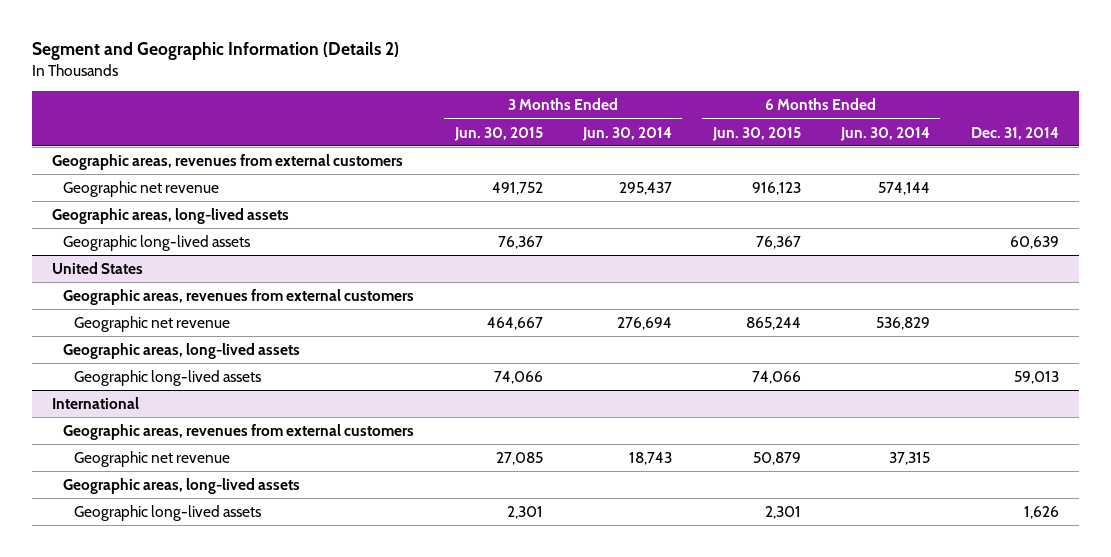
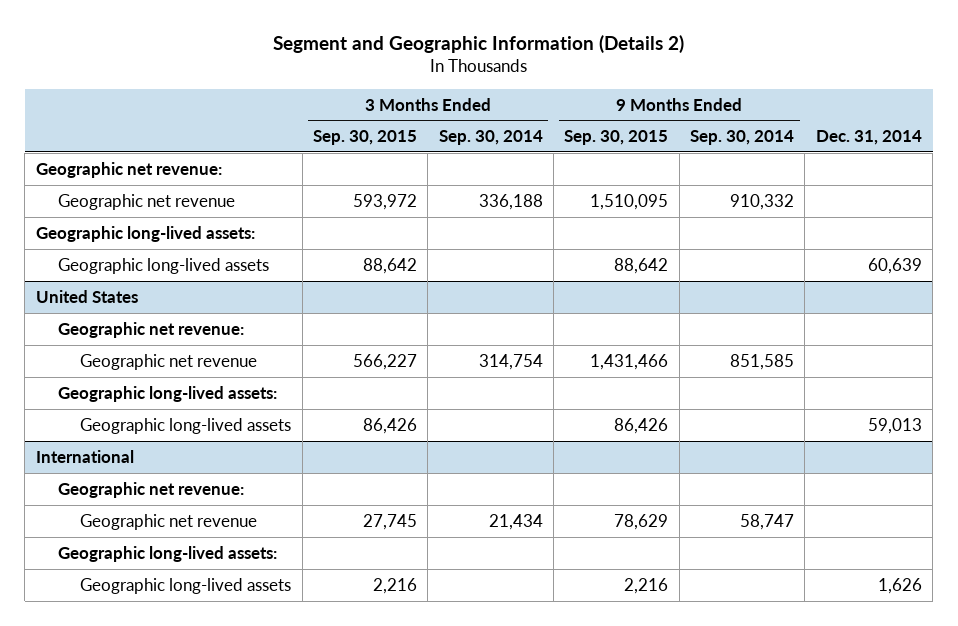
- | 3 Months Ended Jun. 30, 2015 | 3 Months Ended Jun. 30, 2014 | 6 Months Ended Jun. 30, 2015 | 6 Months Ended Jun. 30, 2014 | Dec. 31, 2014
+ | 3 Months Ended Sep. 30, 2015 | 3 Months Ended Sep. 30, 2014 | 9 Months Ended Sep. 30, 2015 | 9 Months Ended Sep. 30, 2014 | Dec. 31, 2014
- Geographic areas, revenues from external customers
+ Geographic net revenue:
- Geographic areas, long-lived assets
+ Geographic long-lived assets:
@ United States
- Geographic areas, revenues from external customers
+ Geographic net revenue:
- Geographic areas, long-lived assets
+ Geographic long-lived assets:
@ International
- Geographic areas, revenues from external customers
+ Geographic net revenue:
- Geographic areas, long-lived assets
+ Geographic long-lived assets:

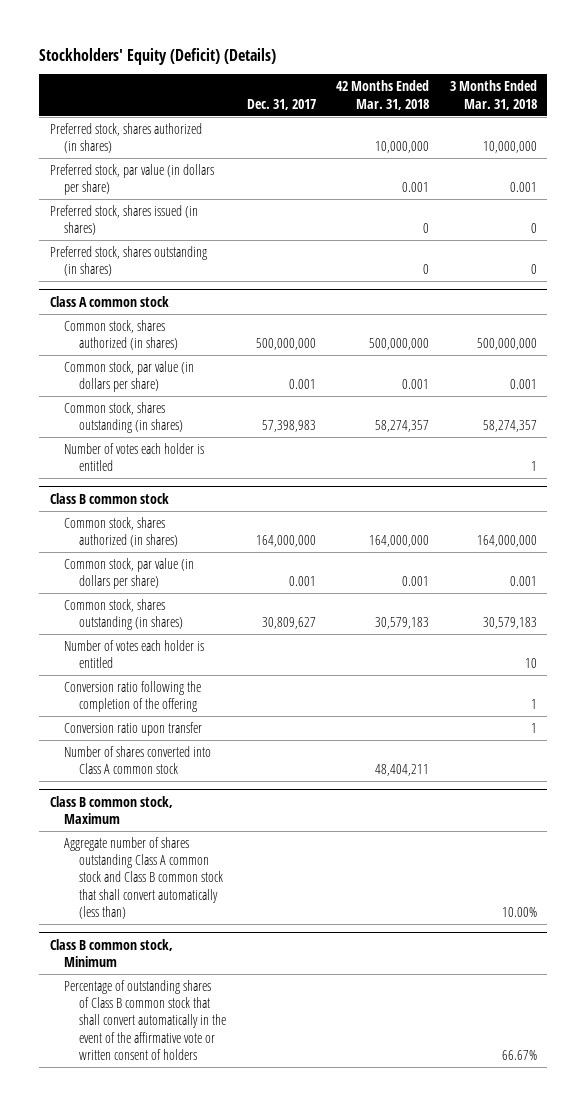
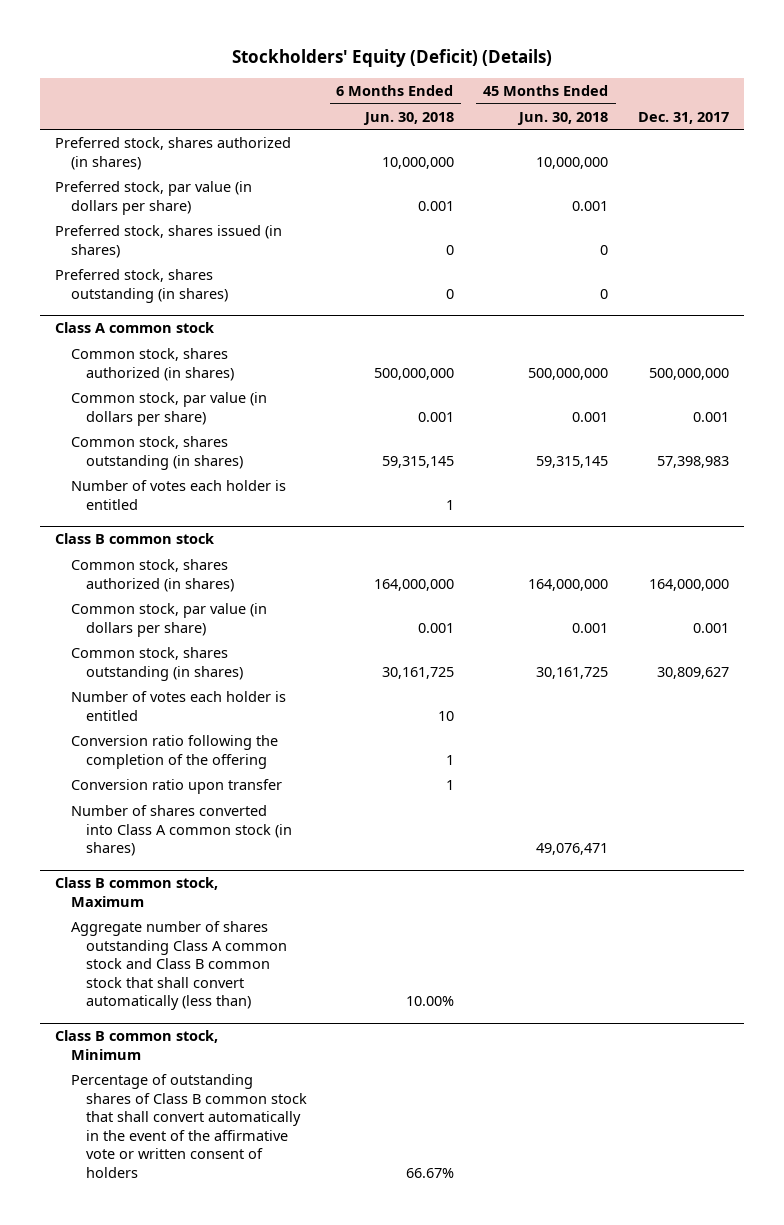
- | Dec. 31, 2017 | 42 Months Ended Mar. 31, 2018 | 3 Months Ended Mar. 31, 2018
+ | 6 Months Ended Jun. 30, 2018 | 45 Months Ended Jun. 30, 2018 | Dec. 31, 2017
@ Class B common stock
- Number of shares converted into Class A common stock | | 48,404,211 |
+ Number of shares converted into Class A common stock (in shares) | | 49,076,471 |

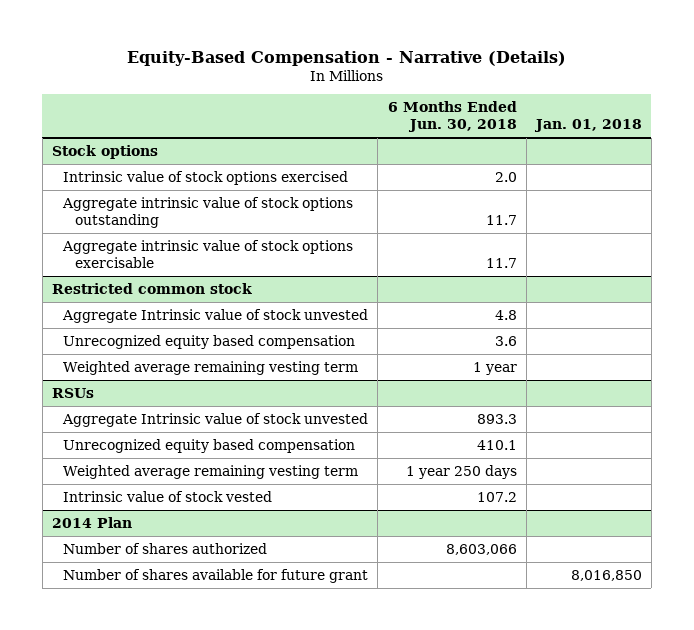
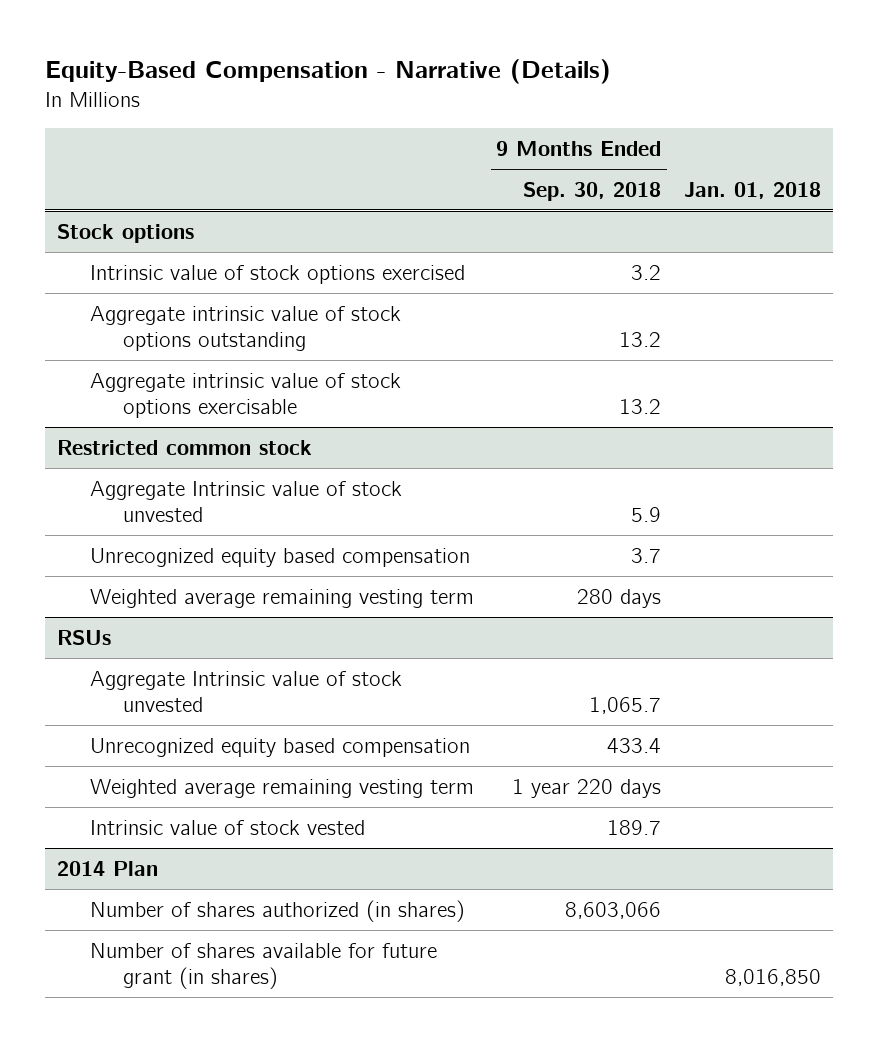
- | 6 Months Ended Jun. 30, 2018 | Jan. 01, 2018
+ | 9 Months Ended Sep. 30, 2018 | Jan. 01, 2018
@ 2014 Plan
- Number of shares authorized | 8,603,066 |
- Number of shares available for future grant | | 8,016,850
+ Number of shares authorized (in shares) | 8,603,066 |
+ Number of shares available for future grant (in shares) | | 8,016,850

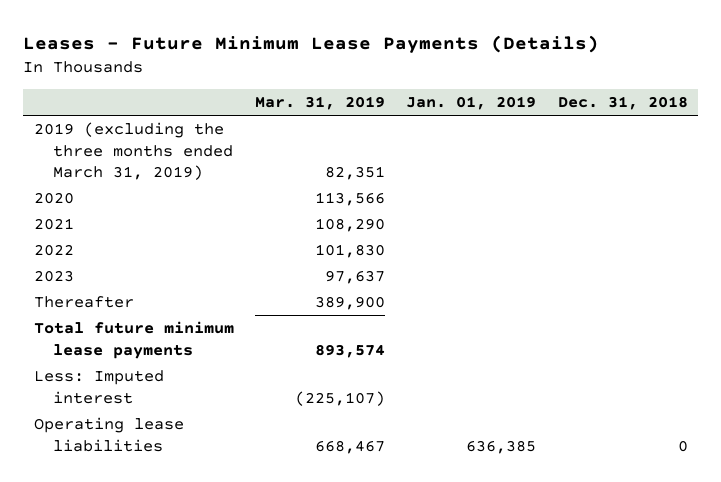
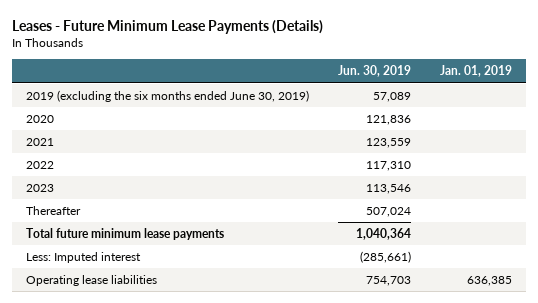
- | Mar. 31, 2019 | Jan. 01, 2019 | Dec. 31, 2018
+ | Jun. 30, 2019 | Jan. 01, 2019
- 2019 (excluding the three months ended March 31, 2019) | 82,351 | |
+ 2019 (excluding the six months ended June 30, 2019) | 57,089 |

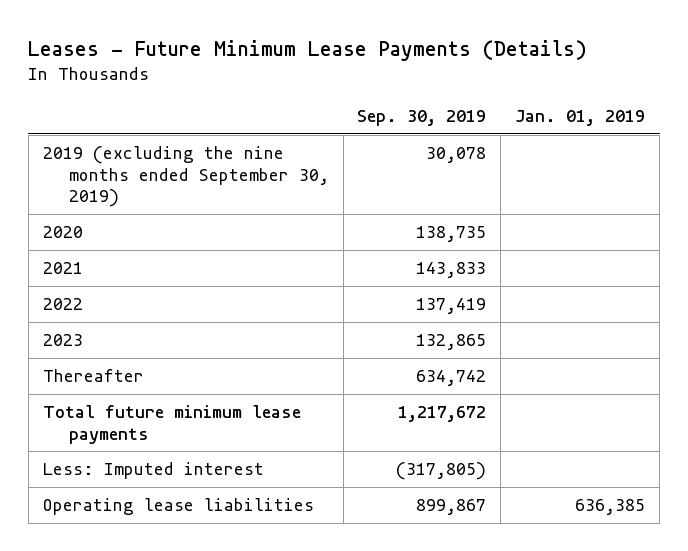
- | Jun. 30, 2019 | Jan. 01, 2019
+ | Sep. 30, 2019 | Jan. 01, 2019
- 2019 (excluding the six months ended June 30, 2019) | 57,089 |
+ 2019 (excluding the nine months ended September 30, 2019) | 30,078 |

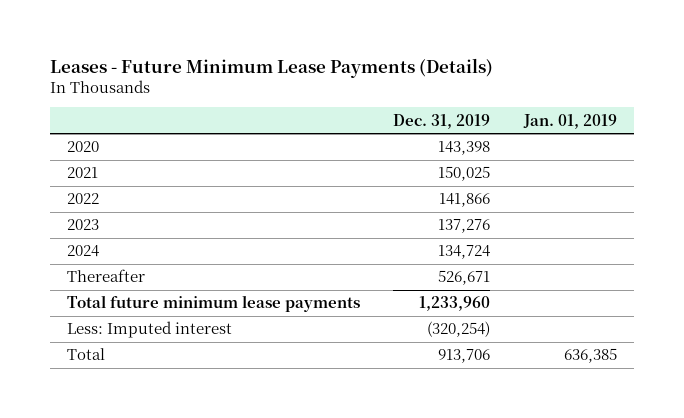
- | Sep. 30, 2019 | Jan. 01, 2019
+ | Dec. 31, 2019 | Jan. 01, 2019
- 2019 (excluding the nine months ended September 30, 2019) | 30,078 |
+ 2024 | 134,724 |
- Operating lease liabilities | 899,867 | 636,385
+ Total | 913,706 | 636,385

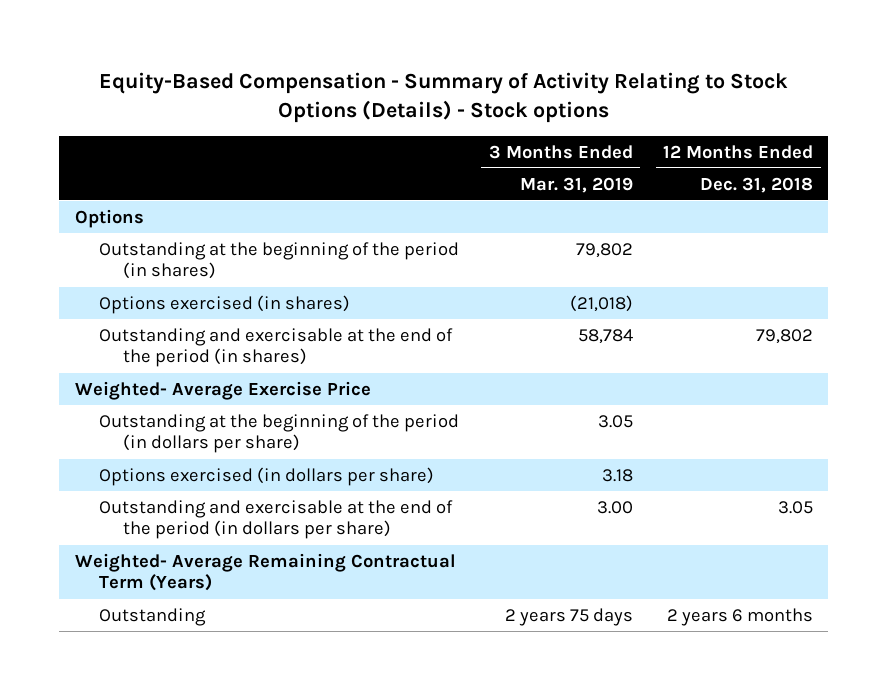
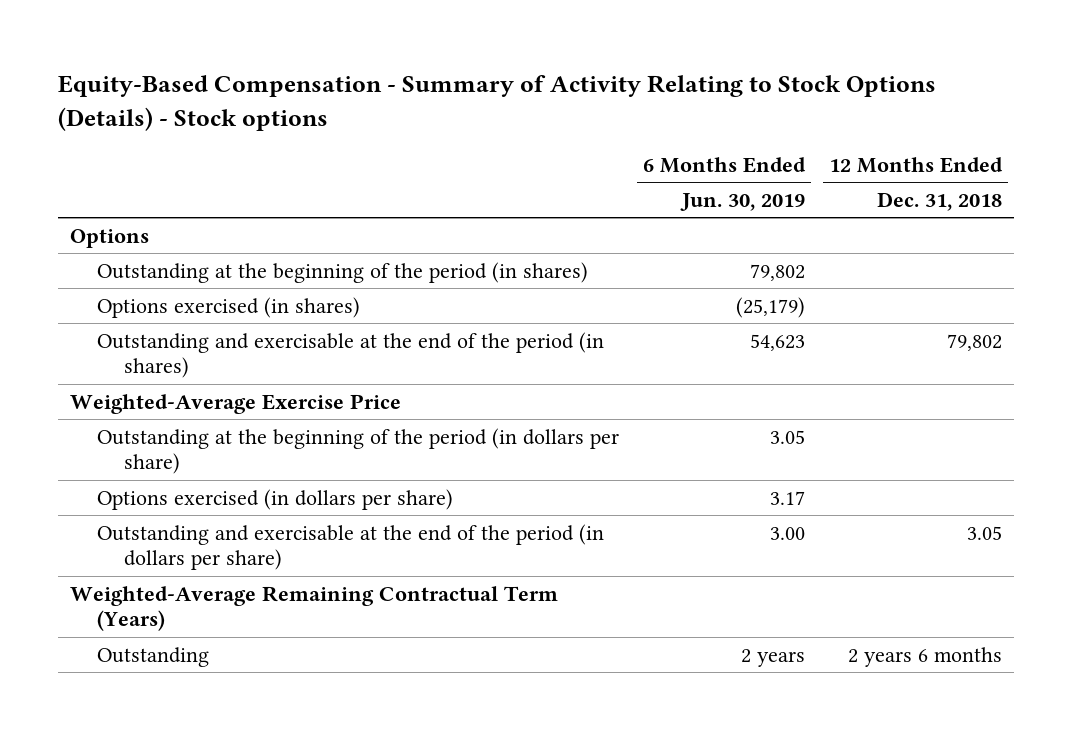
- | 3 Months Ended Mar. 31, 2019 | 12 Months Ended Dec. 31, 2018
+ | 6 Months Ended Jun. 30, 2019 | 12 Months Ended Dec. 31, 2018
- Weighted- Average Exercise Price
+ Weighted-Average Exercise Price
- Weighted- Average Remaining Contractual Term (Years)
+ Weighted-Average Remaining Contractual Term (Years)

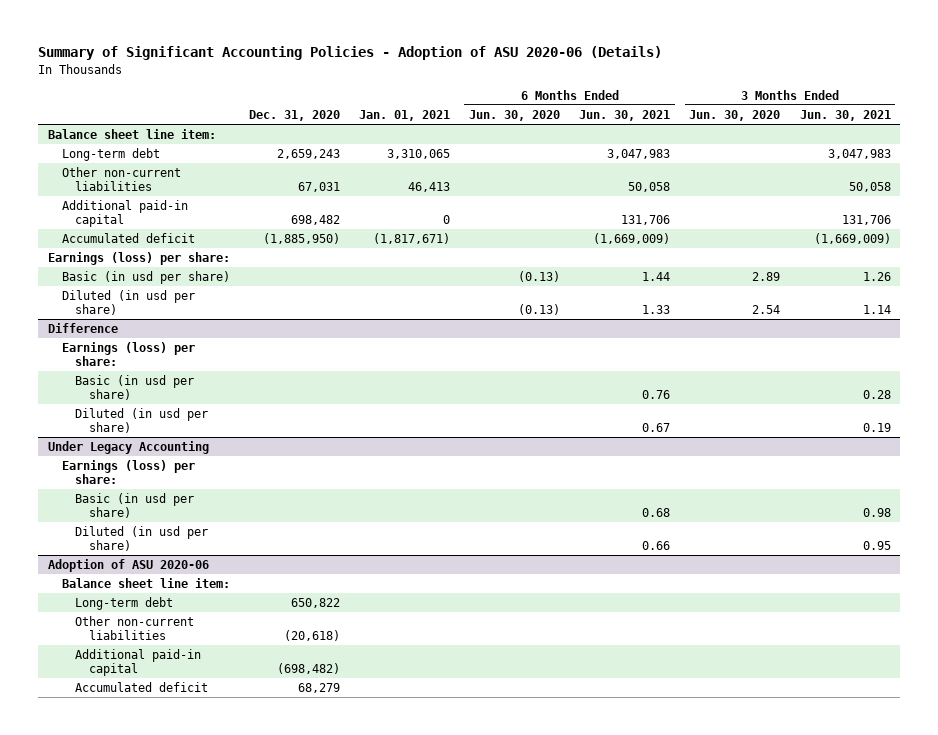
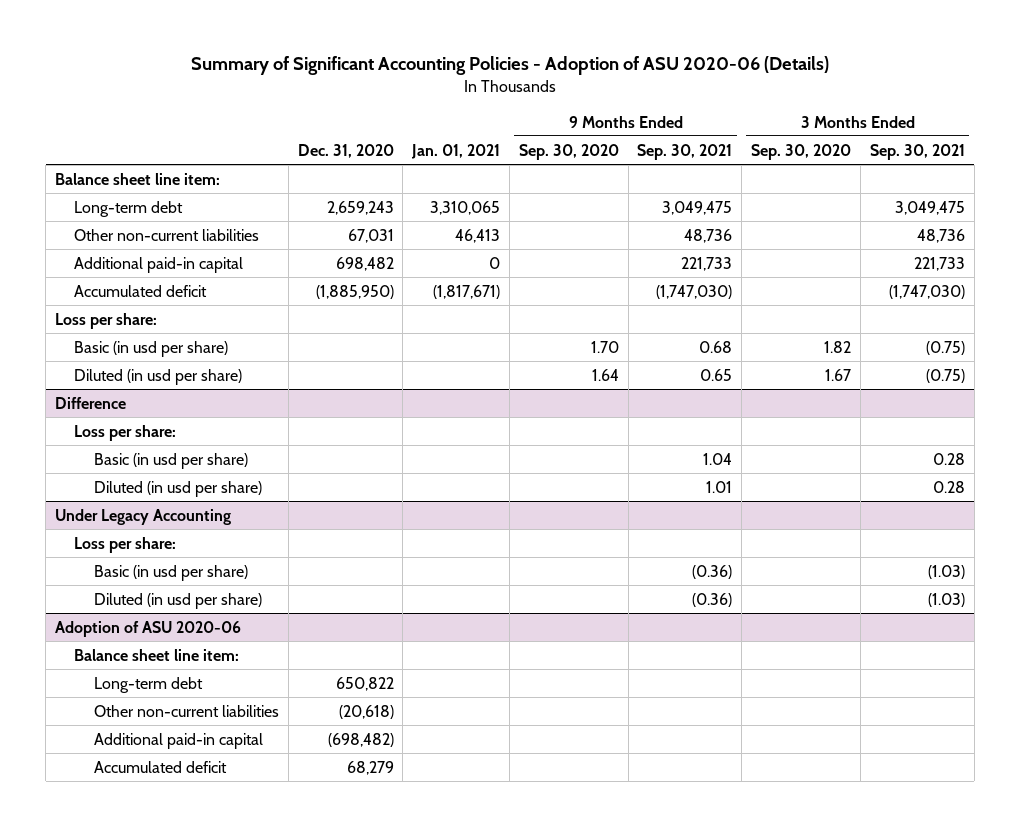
- | Dec. 31, 2020 | Jan. 01, 2021 | 6 Months Ended Jun. 30, 2020 | 6 Months Ended Jun. 30, 2021 | 3 Months Ended Jun. 30, 2020 | 3 Months Ended Jun. 30, 2021
+ | Dec. 31, 2020 | Jan. 01, 2021 | 9 Months Ended Sep. 30, 2020 | 9 Months Ended Sep. 30, 2021 | 3 Months Ended Sep. 30, 2020 | 3 Months Ended Sep. 30, 2021
- Earnings (loss) per share:
+ Loss per share:
@ Difference
- Earnings (loss) per share:
+ Loss per share:
@ Under Legacy Accounting
- Earnings (loss) per share:
+ Loss per share:

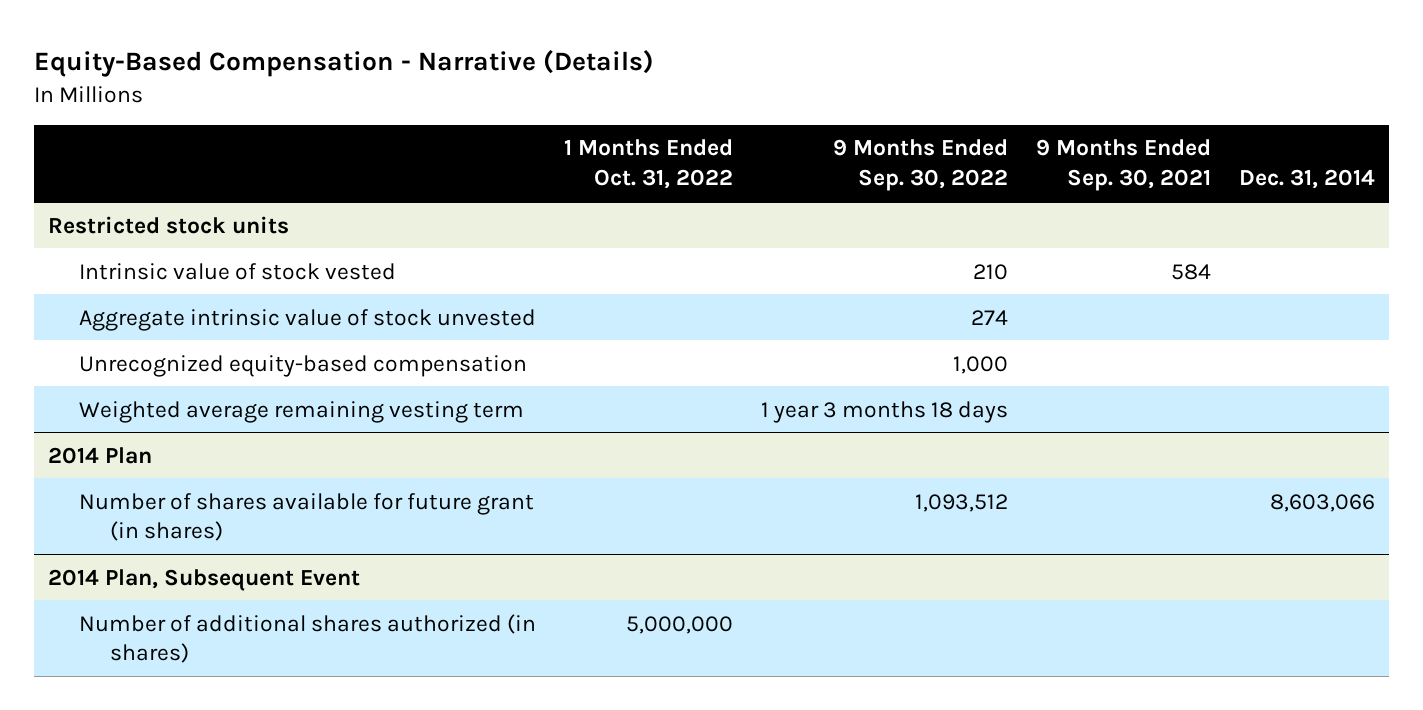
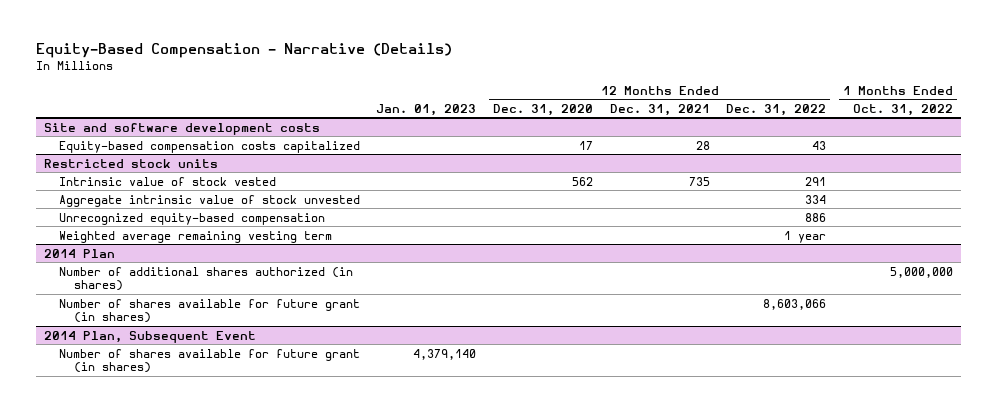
- | 1 Months Ended Oct. 31, 2022 | 9 Months Ended Sep. 30, 2022 | 9 Months Ended Sep. 30, 2021 | Dec. 31, 2014
+ | Jan. 01, 2023 | 12 Months Ended Dec. 31, 2020 | 12 Months Ended Dec. 31, 2021 | 12 Months Ended Dec. 31, 2022 | 1 Months Ended Oct. 31, 2022
+ Site and software development costs
+ Equity-based compensation costs capitalized | | 17 | 28 | 43 |
@ 2014 Plan
+ Number of additional shares authorized (in shares) | | | | | 5,000,000
@ 2014 Plan, Subsequent Event
- Number of additional shares authorized (in shares) | 5,000,000 | | |
+ Number of shares available for future grant (in shares) | 4,379,140 | | | |

